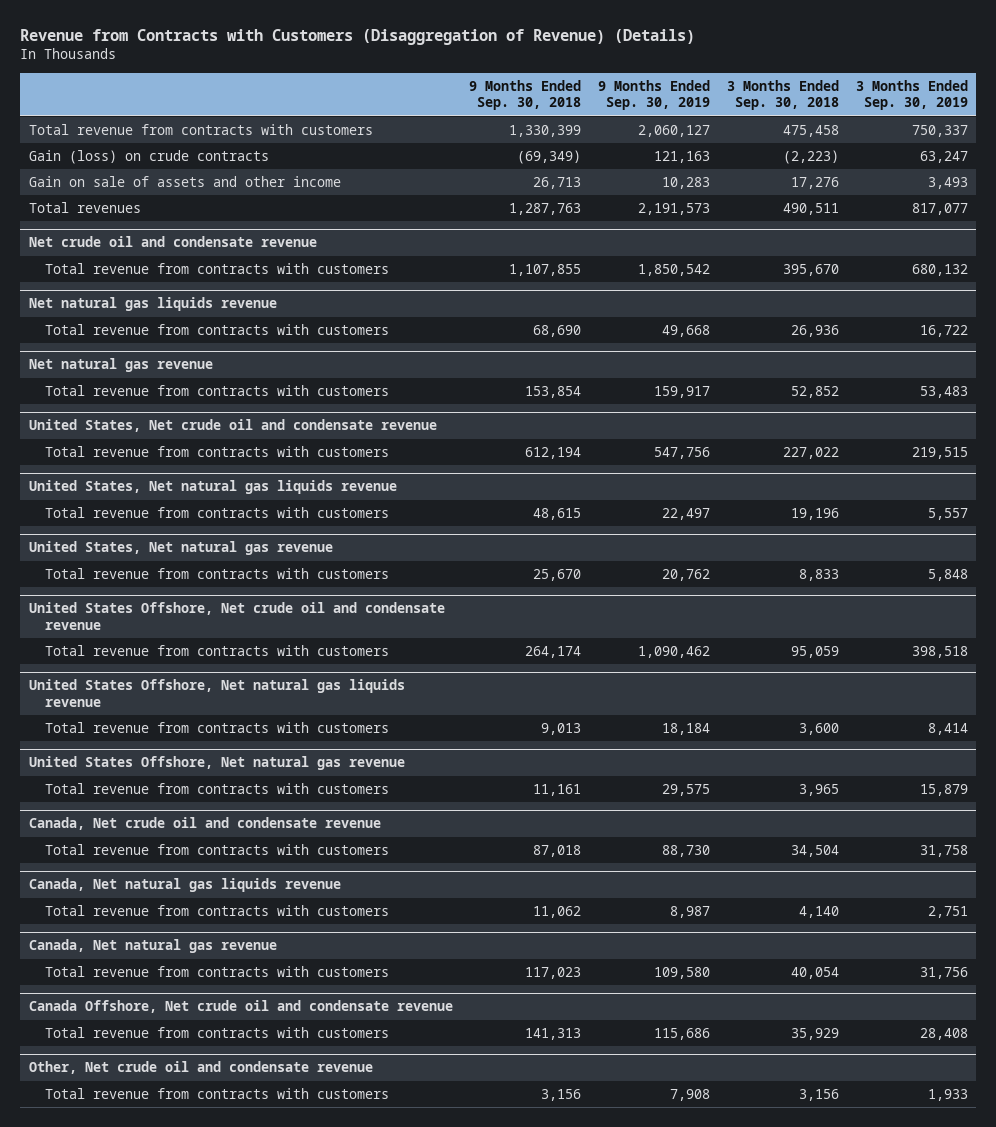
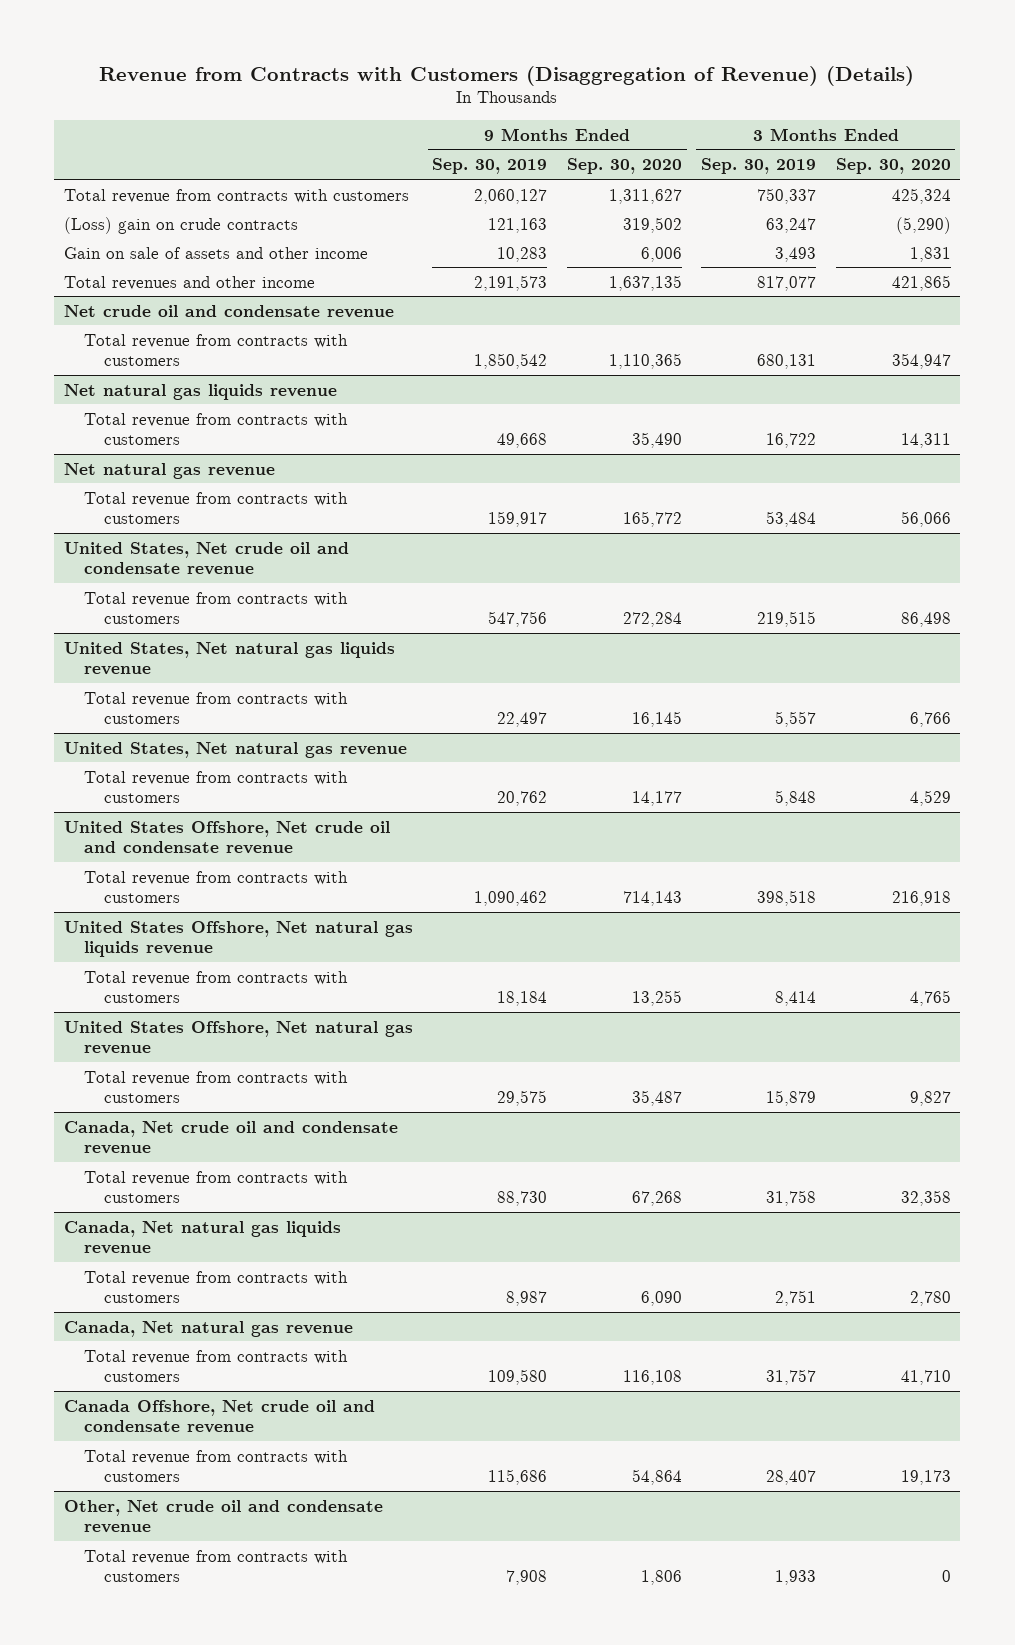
- | 9 Months Ended Sep. 30, 2018 | 9 Months Ended Sep. 30, 2019 | 3 Months Ended Sep. 30, 2018 | 3 Months Ended Sep. 30, 2019
+ | 9 Months Ended Sep. 30, 2019 | 9 Months Ended Sep. 30, 2020 | 3 Months Ended Sep. 30, 2019 | 3 Months Ended Sep. 30, 2020
- Gain (loss) on crude contracts | (69,349) | 121,163 | (2,223) | 63,247
+ (Loss) gain on crude contracts | 121,163 | 319,502 | 63,247 | (5,290)
- Total revenues | 1,287,763 | 2,191,573 | 490,511 | 817,077
+ Total revenues and other income | 2,191,573 | 1,637,135 | 817,077 | 421,865
@ Net crude oil and condensate revenue
- Total revenue from contracts with customers | 1,107,855 | 1,850,542 | 395,670 | 680,132
+ Total revenue from contracts with customers | 1,850,542 | 1,110,365 | 680,131 | 354,947
@ Net natural gas revenue
- Total revenue from contracts with customers | 153,854 | 159,917 | 52,852 | 53,483
+ Total revenue from contracts with customers | 159,917 | 165,772 | 53,484 | 56,066
@ Canada, Net natural gas revenue
- Total revenue from contracts with customers | 117,023 | 109,580 | 40,054 | 31,756
+ Total revenue from contracts with customers | 109,580 | 116,108 | 31,757 | 41,710
@ Canada Offshore, Net crude oil and condensate revenue
- Total revenue from contracts with customers | 141,313 | 115,686 | 35,929 | 28,408
+ Total revenue from contracts with customers | 115,686 | 54,864 | 28,407 | 19,173

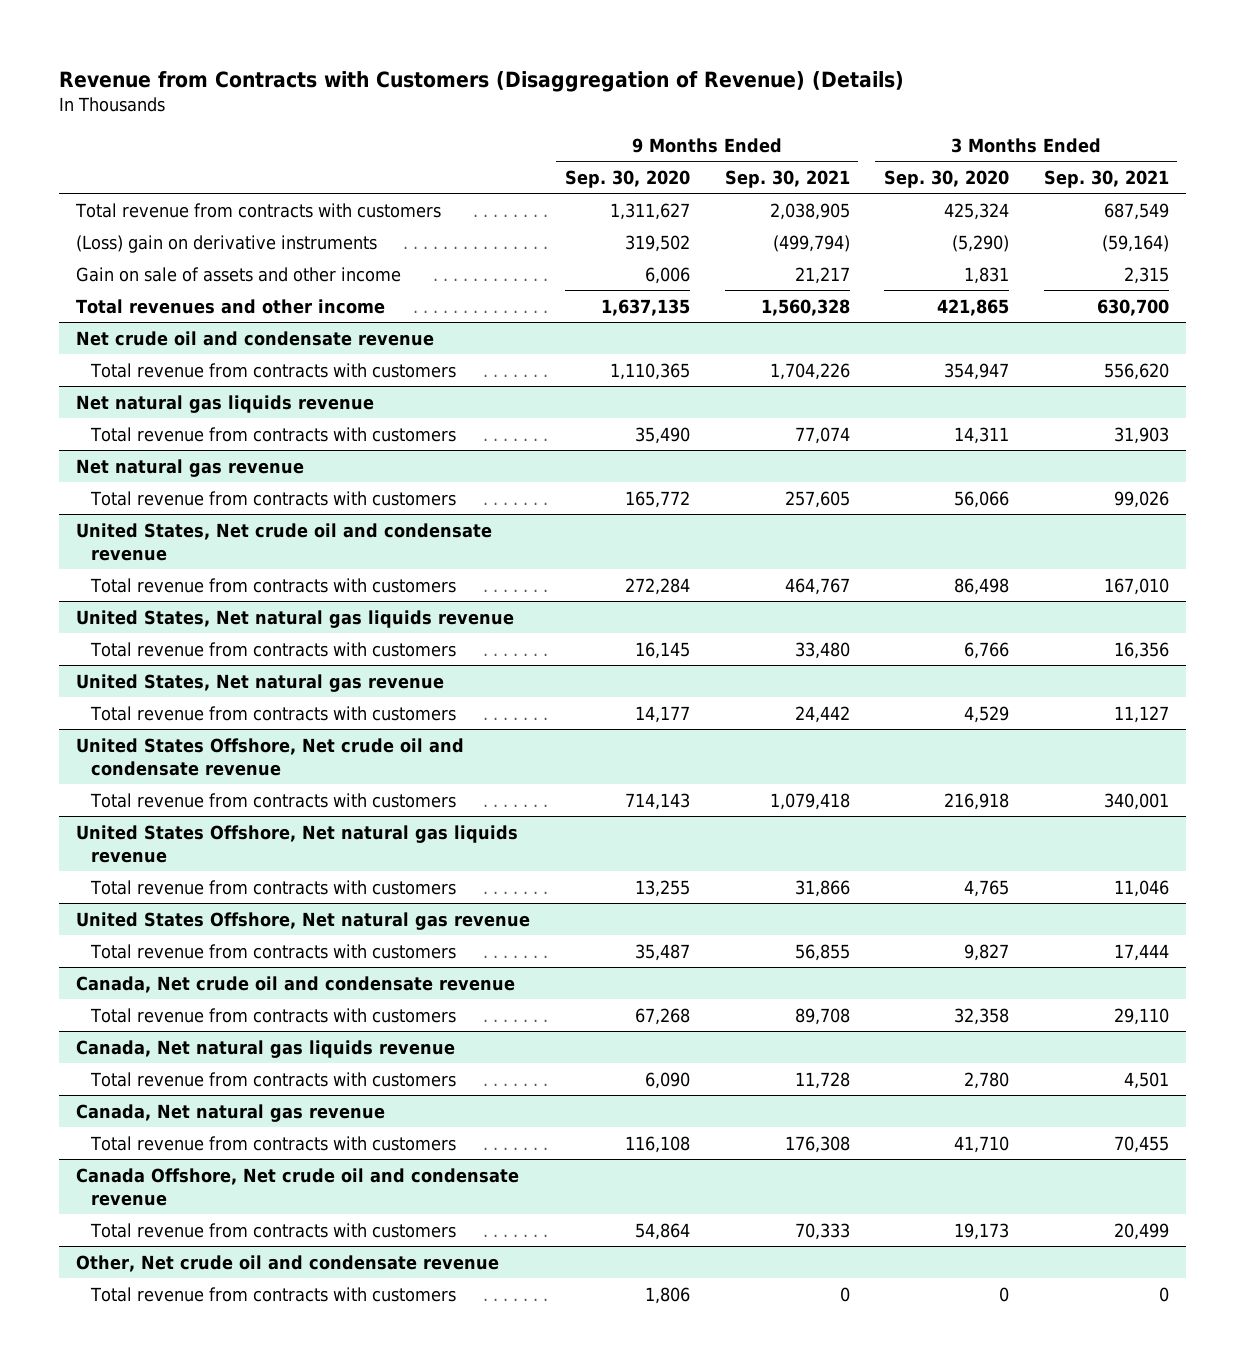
- | 9 Months Ended Sep. 30, 2019 | 9 Months Ended Sep. 30, 2020 | 3 Months Ended Sep. 30, 2019 | 3 Months Ended Sep. 30, 2020
+ | 9 Months Ended Sep. 30, 2020 | 9 Months Ended Sep. 30, 2021 | 3 Months Ended Sep. 30, 2020 | 3 Months Ended Sep. 30, 2021
- (Loss) gain on crude contracts | 121,163 | 319,502 | 63,247 | (5,290)
+ (Loss) gain on derivative instruments | 319,502 | (499,794) | (5,290) | (59,164)

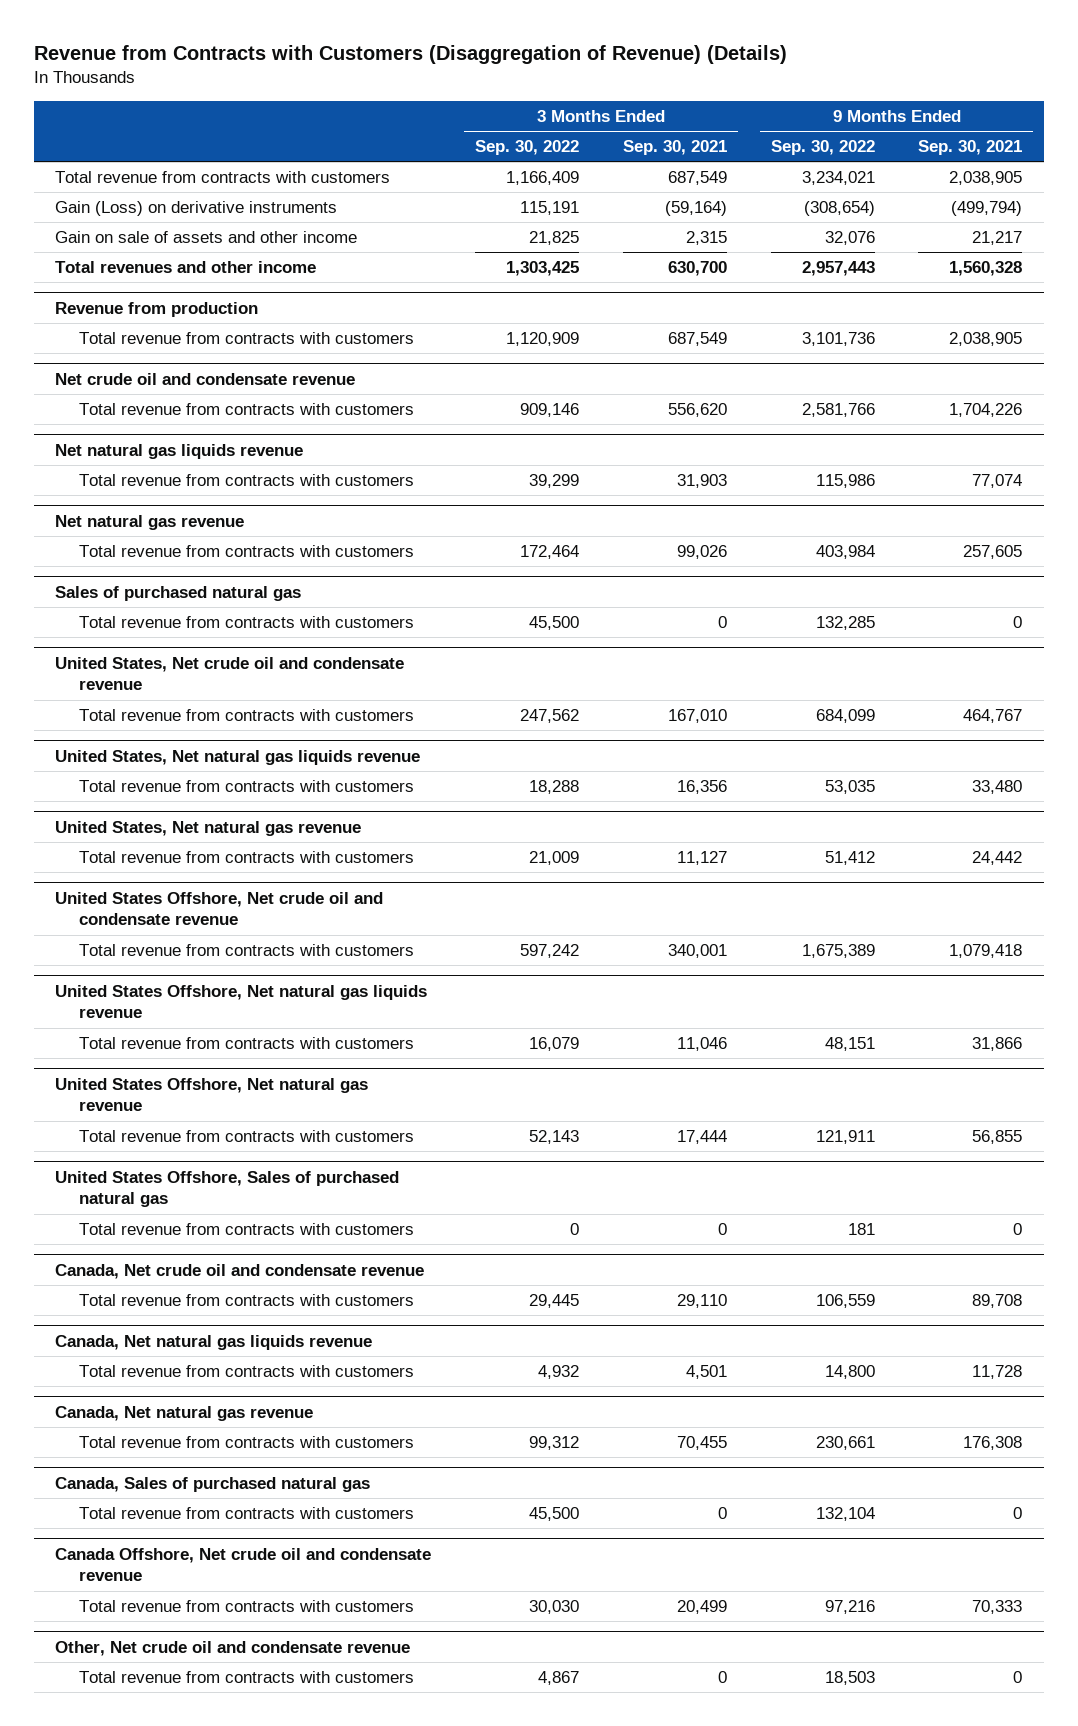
- | 9 Months Ended Sep. 30, 2020 | 9 Months Ended Sep. 30, 2021 | 3 Months Ended Sep. 30, 2020 | 3 Months Ended Sep. 30, 2021
+ | 3 Months Ended Sep. 30, 2022 | 3 Months Ended Sep. 30, 2021 | 9 Months Ended Sep. 30, 2022 | 9 Months Ended Sep. 30, 2021
- (Loss) gain on derivative instruments | 319,502 | (499,794) | (5,290) | (59,164)
+ Gain (Loss) on derivative instruments | 115,191 | (59,164) | (308,654) | (499,794)
+ Revenue from production
+ Total revenue from contracts with customers | 1,120,909 | 687,549 | 3,101,736 | 2,038,905
+ Sales of purchased natural gas
+ Total revenue from contracts with customers | 45,500 | 0 | 132,285 | 0
+ United States Offshore, Sales of purchased natural gas
+ Total revenue from contracts with customers | 0 | 0 | 181 | 0
+ Canada, Sales of purchased natural gas
+ Total revenue from contracts with customers | 45,500 | 0 | 132,104 | 0

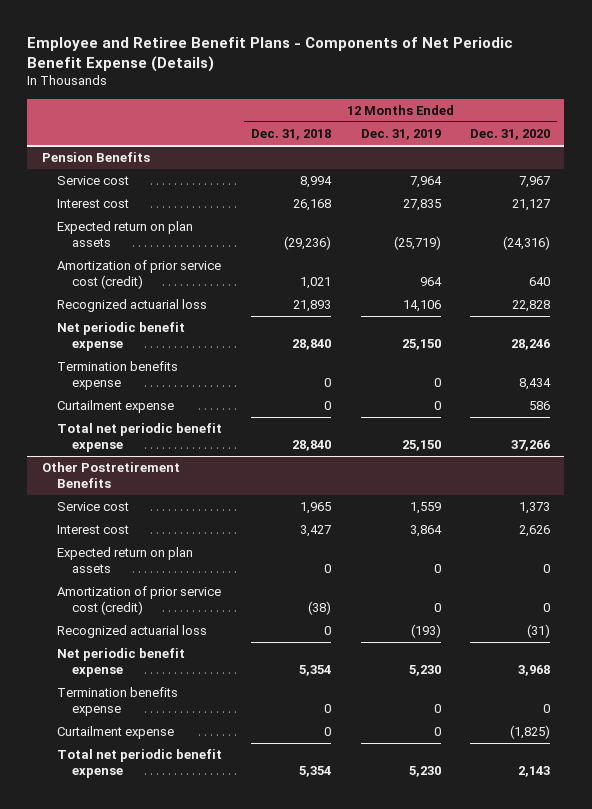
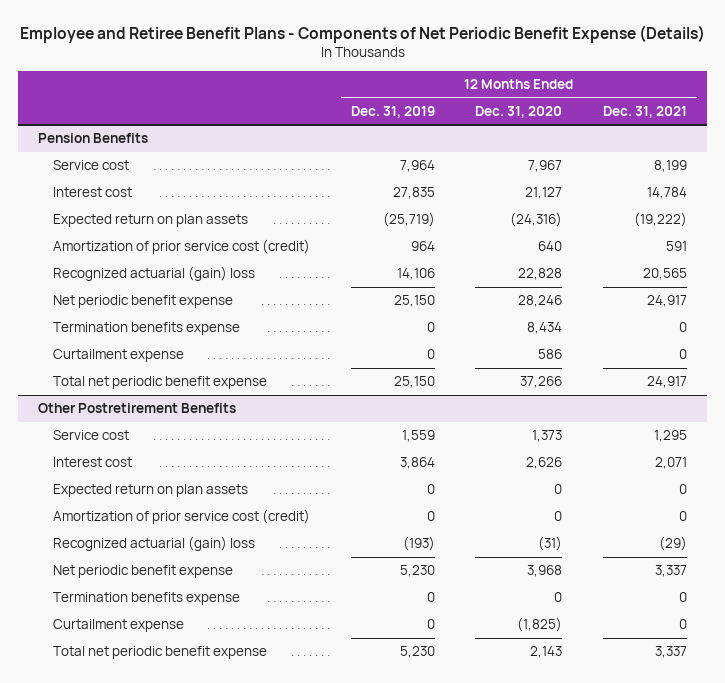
- | 12 Months Ended Dec. 31, 2018 | 12 Months Ended Dec. 31, 2019 | 12 Months Ended Dec. 31, 2020
+ | 12 Months Ended Dec. 31, 2019 | 12 Months Ended Dec. 31, 2020 | 12 Months Ended Dec. 31, 2021
@ Pension Benefits
- Recognized actuarial loss | 21,893 | 14,106 | 22,828
+ Recognized actuarial (gain) loss | 14,106 | 22,828 | 20,565
@ Other Postretirement Benefits
- Recognized actuarial loss | 0 | (193) | (31)
+ Recognized actuarial (gain) loss | (193) | (31) | (29)

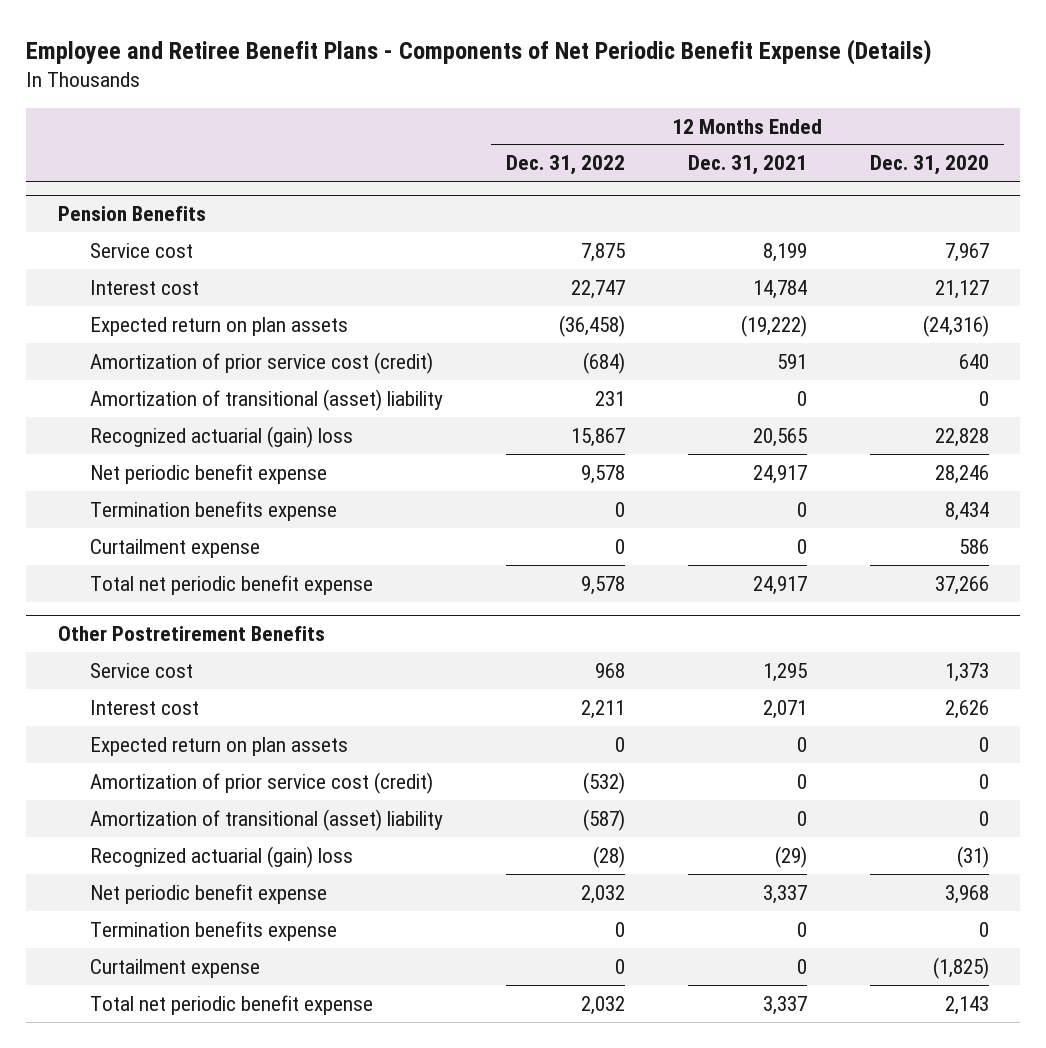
- | 12 Months Ended Dec. 31, 2019 | 12 Months Ended Dec. 31, 2020 | 12 Months Ended Dec. 31, 2021
+ | 12 Months Ended Dec. 31, 2022 | 12 Months Ended Dec. 31, 2021 | 12 Months Ended Dec. 31, 2020
@ Pension Benefits
+ Amortization of transitional (asset) liability | 231 | 0 | 0
@ Other Postretirement Benefits
+ Amortization of transitional (asset) liability | (587) | 0 | 0

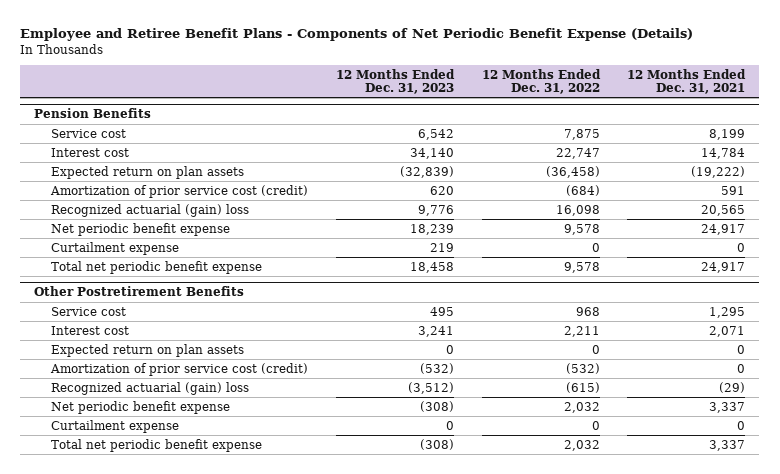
- | 12 Months Ended Dec. 31, 2022 | 12 Months Ended Dec. 31, 2021 | 12 Months Ended Dec. 31, 2020
+ | 12 Months Ended Dec. 31, 2023 | 12 Months Ended Dec. 31, 2022 | 12 Months Ended Dec. 31, 2021
@ Pension Benefits
- Amortization of transitional (asset) liability | 231 | 0 | 0
- Recognized actuarial (gain) loss | 15,867 | 20,565 | 22,828
+ Recognized actuarial (gain) loss | 9,776 | 16,098 | 20,565
- Termination benefits expense | 0 | 0 | 8,434
@ Other Postretirement Benefits
- Amortization of transitional (asset) liability | (587) | 0 | 0
- Recognized actuarial (gain) loss | (28) | (29) | (31)
+ Recognized actuarial (gain) loss | (3,512) | (615) | (29)
- Termination benefits expense | 0 | 0 | 0

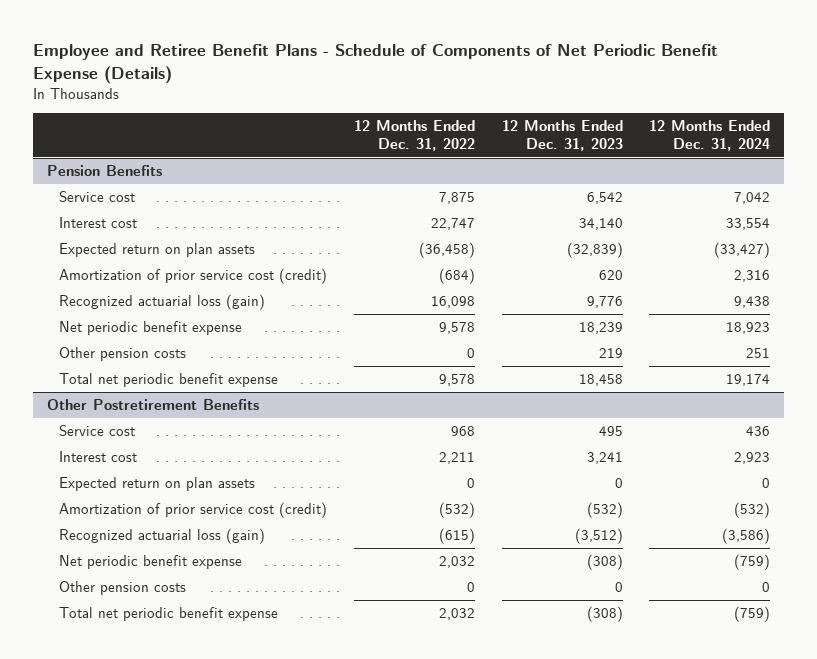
- Employee and Retiree Benefit Plans - Components of Net Periodic Benefit Expense (Details)
+ Employee and Retiree Benefit Plans - Schedule of Components of Net Periodic Benefit Expense (Details)
- | 12 Months Ended Dec. 31, 2023 | 12 Months Ended Dec. 31, 2022 | 12 Months Ended Dec. 31, 2021
+ | 12 Months Ended Dec. 31, 2022 | 12 Months Ended Dec. 31, 2023 | 12 Months Ended Dec. 31, 2024
@ Pension Benefits
- Recognized actuarial (gain) loss | 9,776 | 16,098 | 20,565
+ Recognized actuarial loss (gain) | 16,098 | 9,776 | 9,438
- Curtailment expense | 219 | 0 | 0
+ Other pension costs | 0 | 219 | 251
@ Other Postretirement Benefits
- Recognized actuarial (gain) loss | (3,512) | (615) | (29)
+ Recognized actuarial loss (gain) | (615) | (3,512) | (3,586)
- Curtailment expense | 0 | 0 | 0
+ Other pension costs | 0 | 0 | 0

